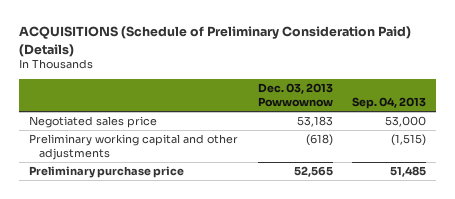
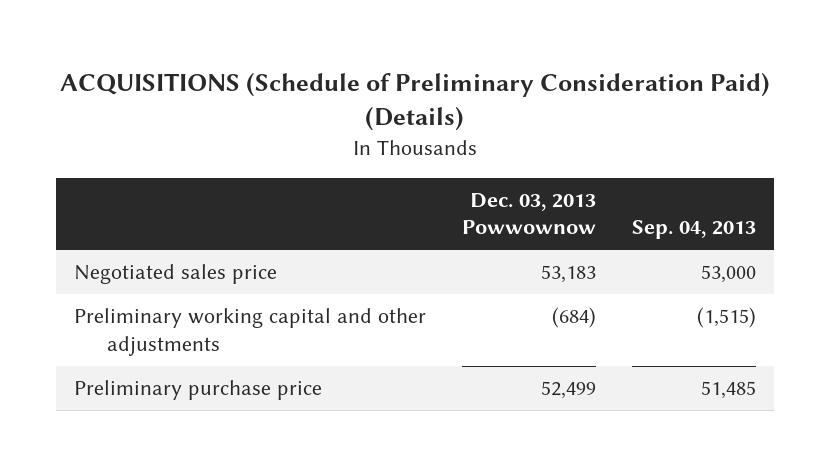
- Preliminary working capital and other adjustments | (618) | (1,515)
- Preliminary purchase price | 52,565 | 51,485
+ Preliminary working capital and other adjustments | (684) | (1,515)
+ Preliminary purchase price | 52,499 | 51,485

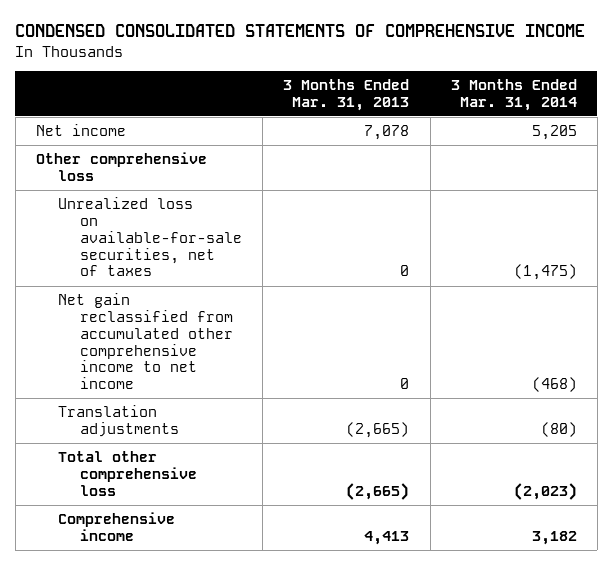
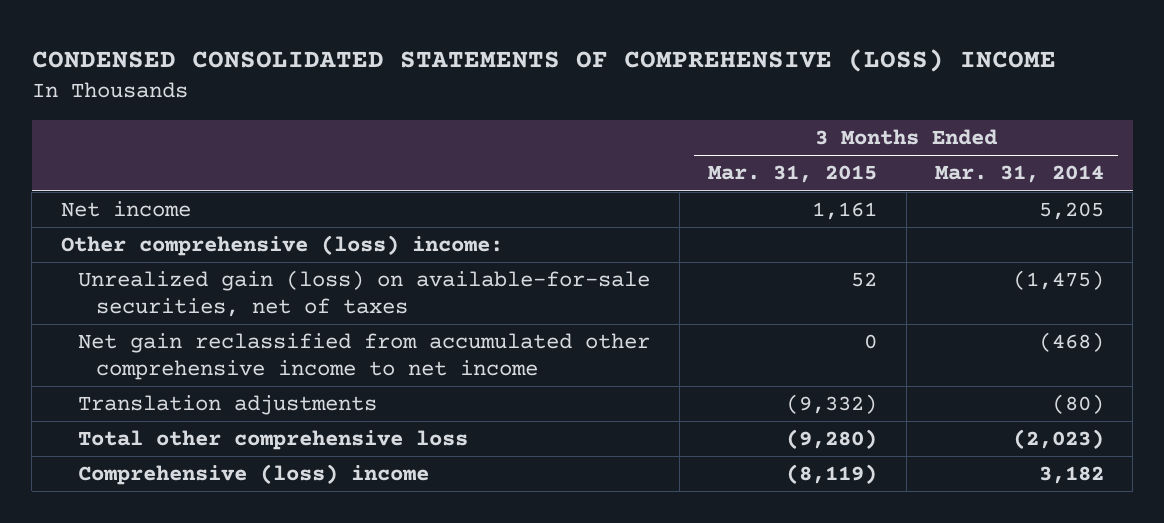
- CONDENSED CONSOLIDATED STATEMENTS OF COMPREHENSIVE INCOME
+ CONDENSED CONSOLIDATED STATEMENTS OF COMPREHENSIVE (LOSS) INCOME
- | 3 Months Ended Mar. 31, 2013 | 3 Months Ended Mar. 31, 2014
+ | 3 Months Ended Mar. 31, 2015 | 3 Months Ended Mar. 31, 2014
- Other comprehensive loss
- Unrealized loss on available-for-sale securities, net of taxes | 0 | (1,475)
+ Other comprehensive (loss) income:
+ Unrealized gain (loss) on available-for-sale securities, net of taxes | 52 | (1,475)
- Comprehensive income | 4,413 | 3,182
+ Comprehensive (loss) income | (8,119) | 3,182

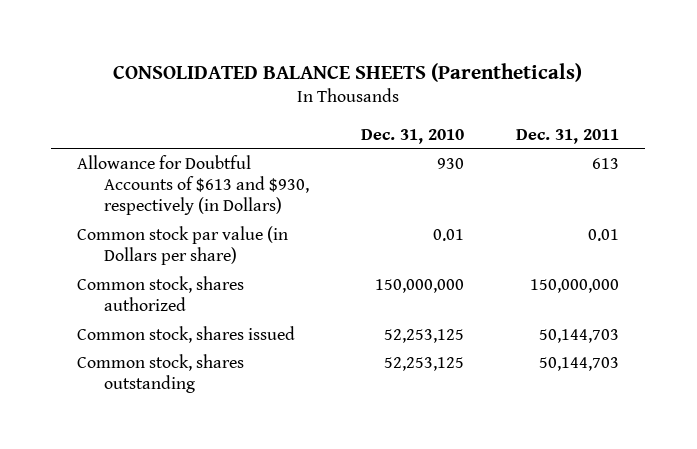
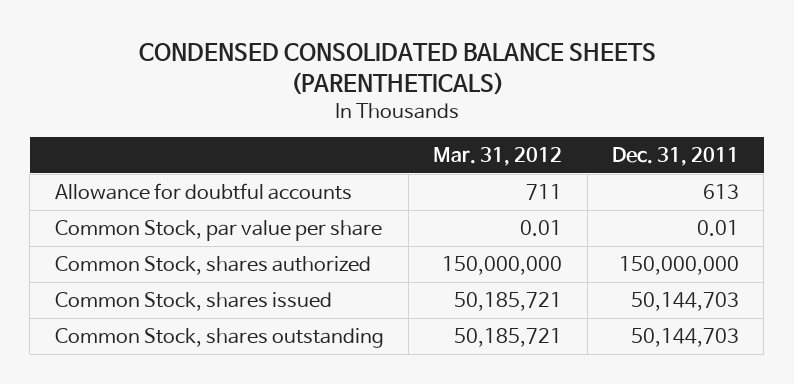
- CONSOLIDATED BALANCE SHEETS (Parentheticals)
+ CONDENSED CONSOLIDATED BALANCE SHEETS (PARENTHETICALS)
- | Dec. 31, 2010 | Dec. 31, 2011
+ | Mar. 31, 2012 | Dec. 31, 2011
- Allowance for Doubtful Accounts of $613 and $930, respectively (in Dollars) | 930 | 613
- Common stock par value (in Dollars per share) | 0.01 | 0.01
- Common stock, shares authorized | 150,000,000 | 150,000,000
- Common stock, shares issued | 52,253,125 | 50,144,703
- Common stock, shares outstanding | 52,253,125 | 50,144,703
+ Allowance for doubtful accounts | 711 | 613
+ Common Stock, par value per share | 0.01 | 0.01
+ Common Stock, shares authorized | 150,000,000 | 150,000,000
+ Common Stock, shares issued | 50,185,721 | 50,144,703
+ Common Stock, shares outstanding | 50,185,721 | 50,144,703

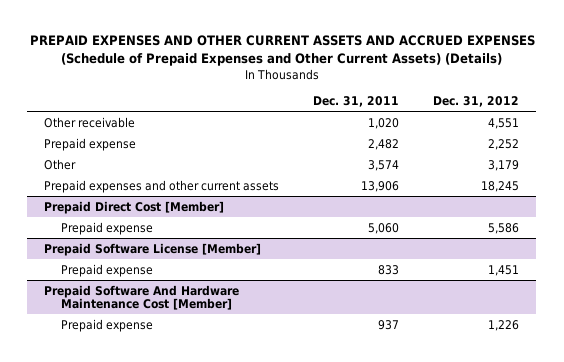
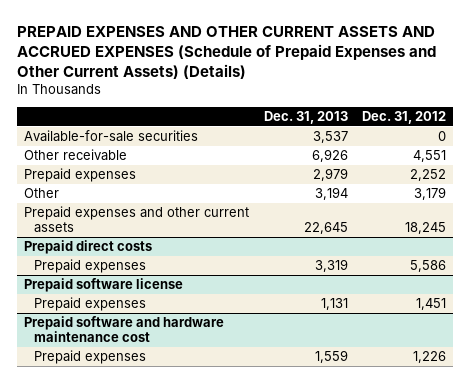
- | Dec. 31, 2011 | Dec. 31, 2012
+ | Dec. 31, 2013 | Dec. 31, 2012
+ Available-for-sale securities | 3,537 | 0
- Prepaid expense | 2,482 | 2,252
+ Prepaid expenses | 2,979 | 2,252
- Prepaid Direct Cost [Member]
- Prepaid expense | 5,060 | 5,586
- Prepaid Software License [Member]
- Prepaid expense | 833 | 1,451
- Prepaid Software And Hardware Maintenance Cost [Member]
- Prepaid expense | 937 | 1,226
+ Prepaid direct costs
+ Prepaid expenses | 3,319 | 5,586
+ Prepaid software license
+ Prepaid expenses | 1,131 | 1,451
+ Prepaid software and hardware maintenance cost
+ Prepaid expenses | 1,559 | 1,226

